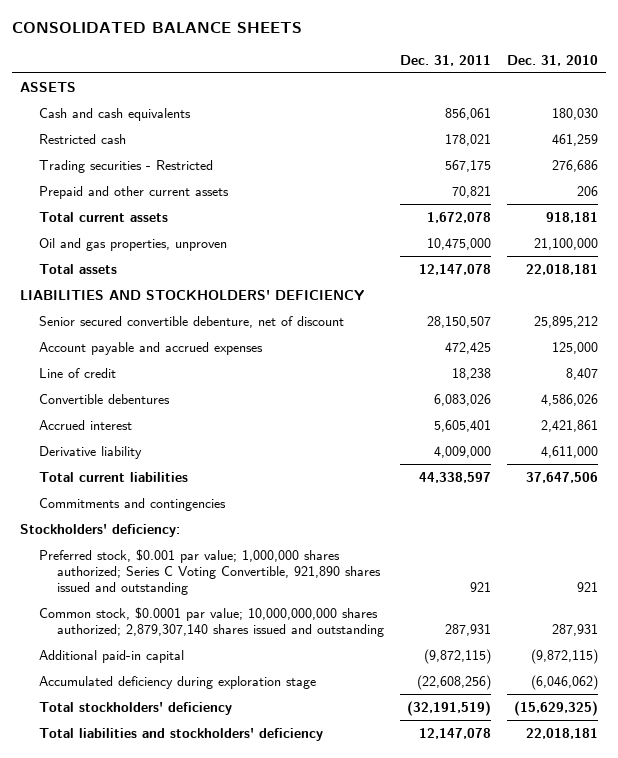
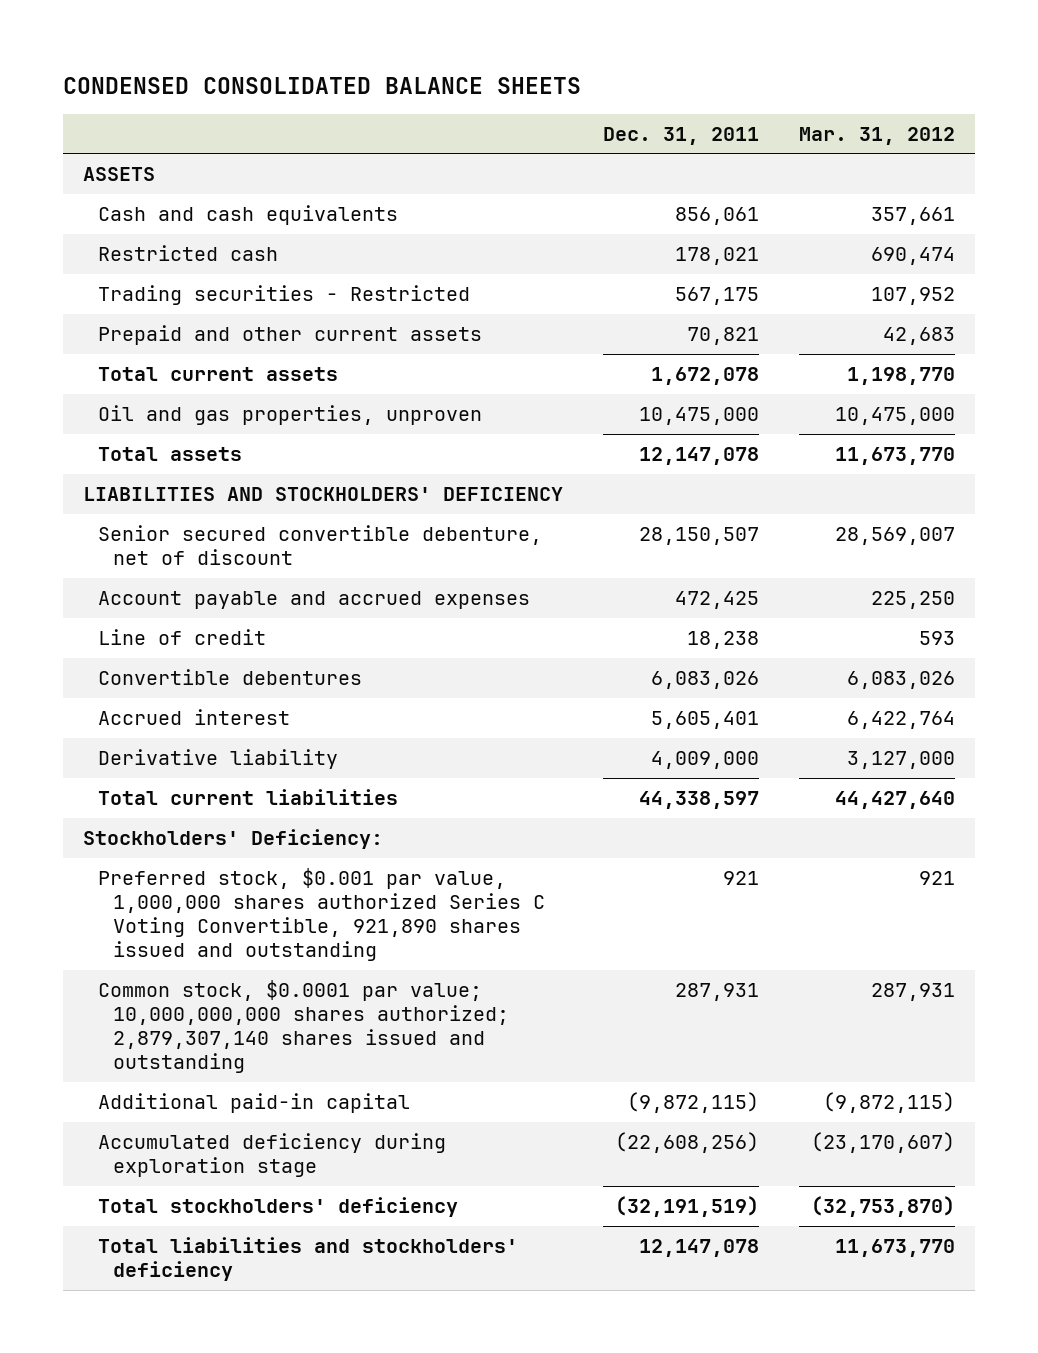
- CONSOLIDATED BALANCE SHEETS
+ CONDENSED CONSOLIDATED BALANCE SHEETS
- | Dec. 31, 2011 | Dec. 31, 2010
+ | Dec. 31, 2011 | Mar. 31, 2012
- Commitments and contingencies
- Stockholders' deficiency:
- Preferred stock, $0.001 par value; 1,000,000 shares authorized; Series C Voting Convertible, 921,890 shares issued and outstanding | 921 | 921
+ Stockholders' Deficiency:
+ Preferred stock, $0.001 par value, 1,000,000 shares authorized Series C Voting Convertible, 921,890 shares issued and outstanding | 921 | 921

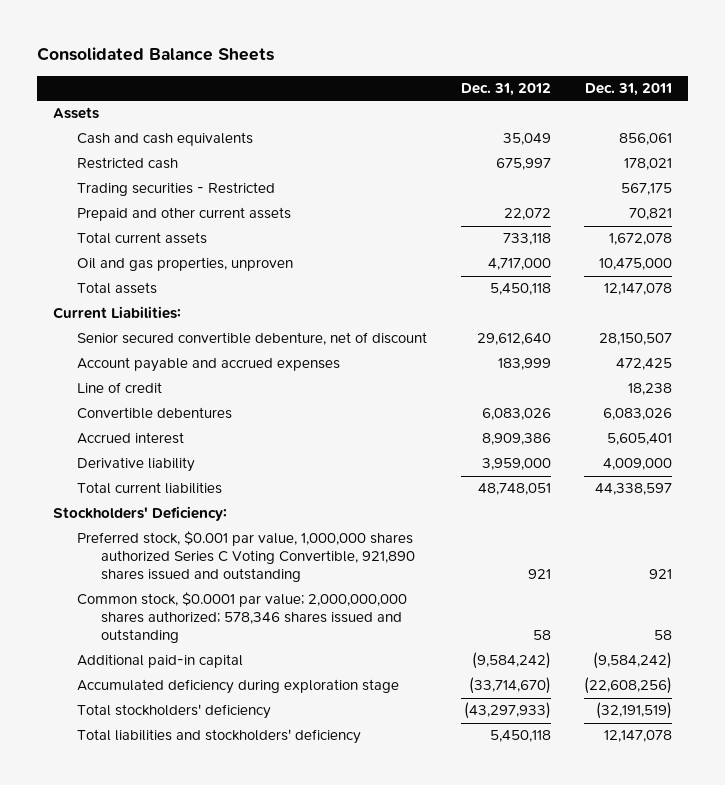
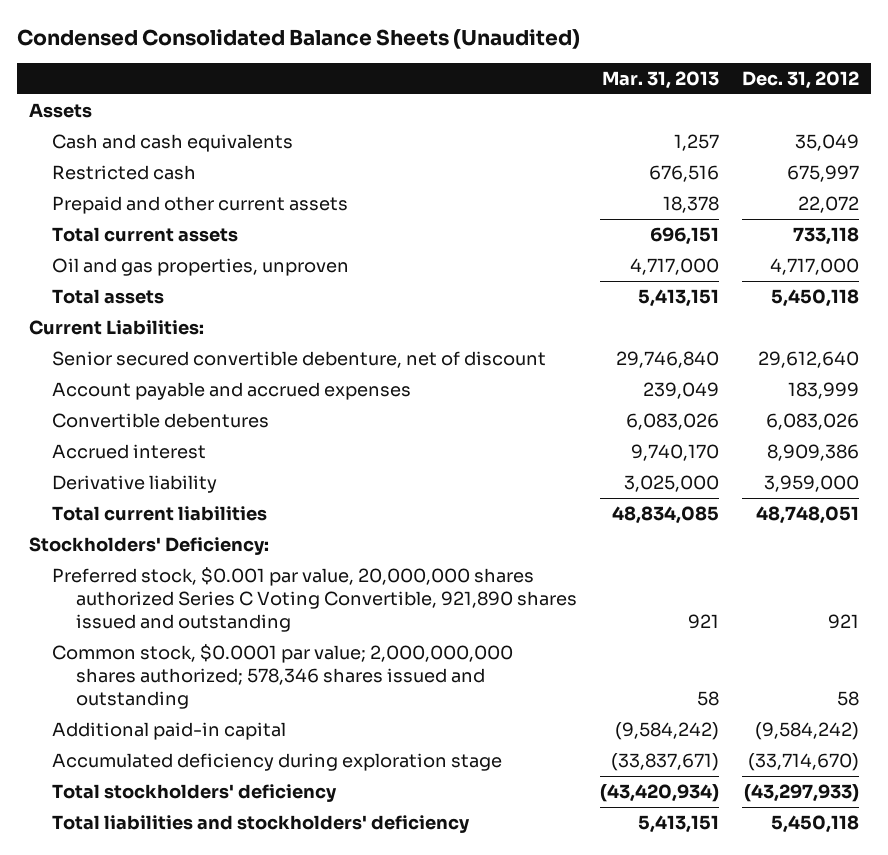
- Consolidated Balance Sheets
+ Condensed Consolidated Balance Sheets (Unaudited)
- | Dec. 31, 2012 | Dec. 31, 2011
+ | Mar. 31, 2013 | Dec. 31, 2012
- Trading securities - Restricted | | 567,175
- Line of credit | | 18,238
- Preferred stock, $0.001 par value, 1,000,000 shares authorized Series C Voting Convertible, 921,890 shares issued and outstanding | 921 | 921
+ Preferred stock, $0.001 par value, 20,000,000 shares authorized Series C Voting Convertible, 921,890 shares issued and outstanding | 921 | 921

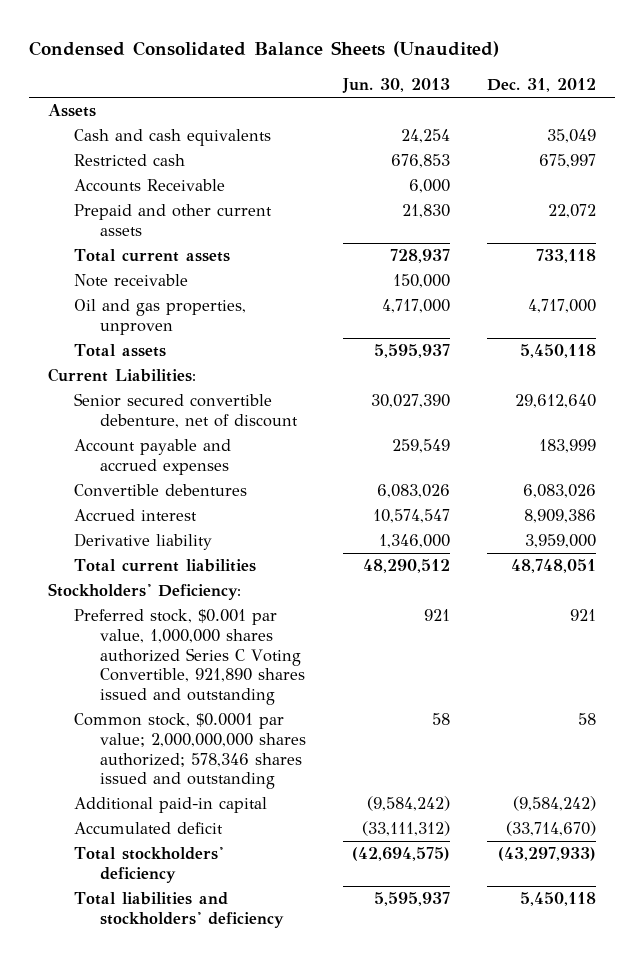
- | Mar. 31, 2013 | Dec. 31, 2012
+ | Jun. 30, 2013 | Dec. 31, 2012
+ Accounts Receivable | 6,000 |
+ Note receivable | 150,000 |
- Preferred stock, $0.001 par value, 20,000,000 shares authorized Series C Voting Convertible, 921,890 shares issued and outstanding | 921 | 921
+ Preferred stock, $0.001 par value, 1,000,000 shares authorized Series C Voting Convertible, 921,890 shares issued and outstanding | 921 | 921
- Accumulated deficiency during exploration stage | (33,837,671) | (33,714,670)
+ Accumulated deficit | (33,111,312) | (33,714,670)

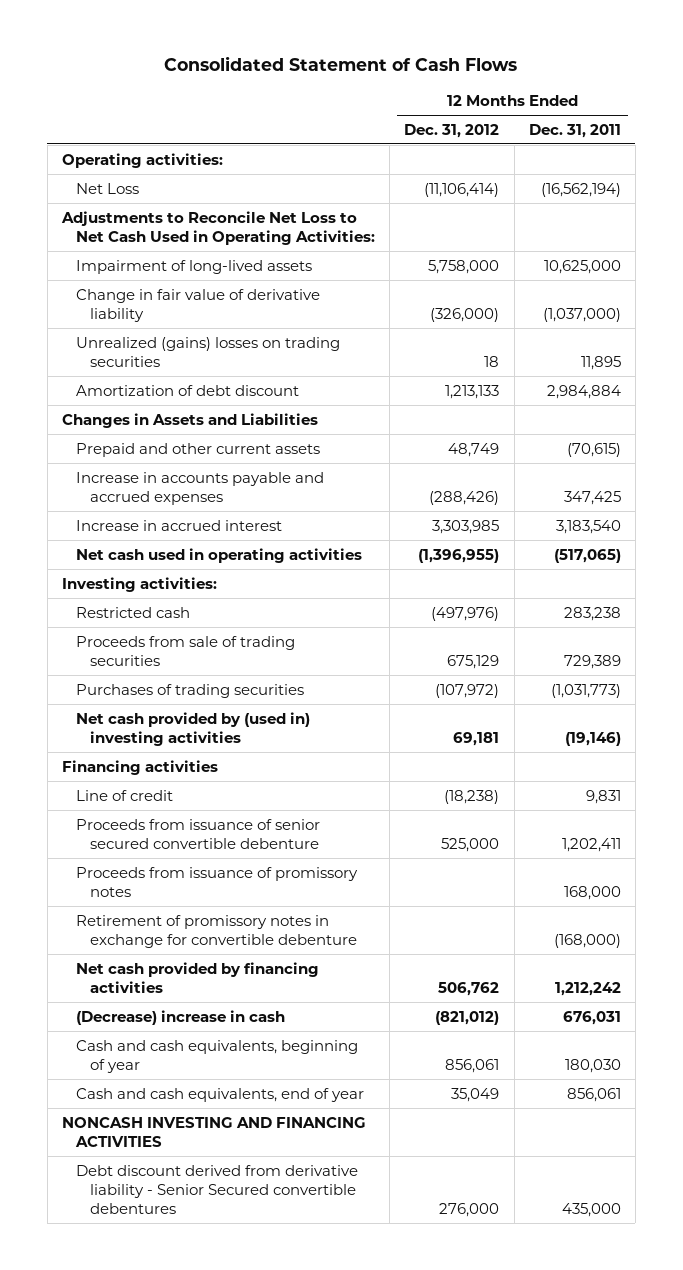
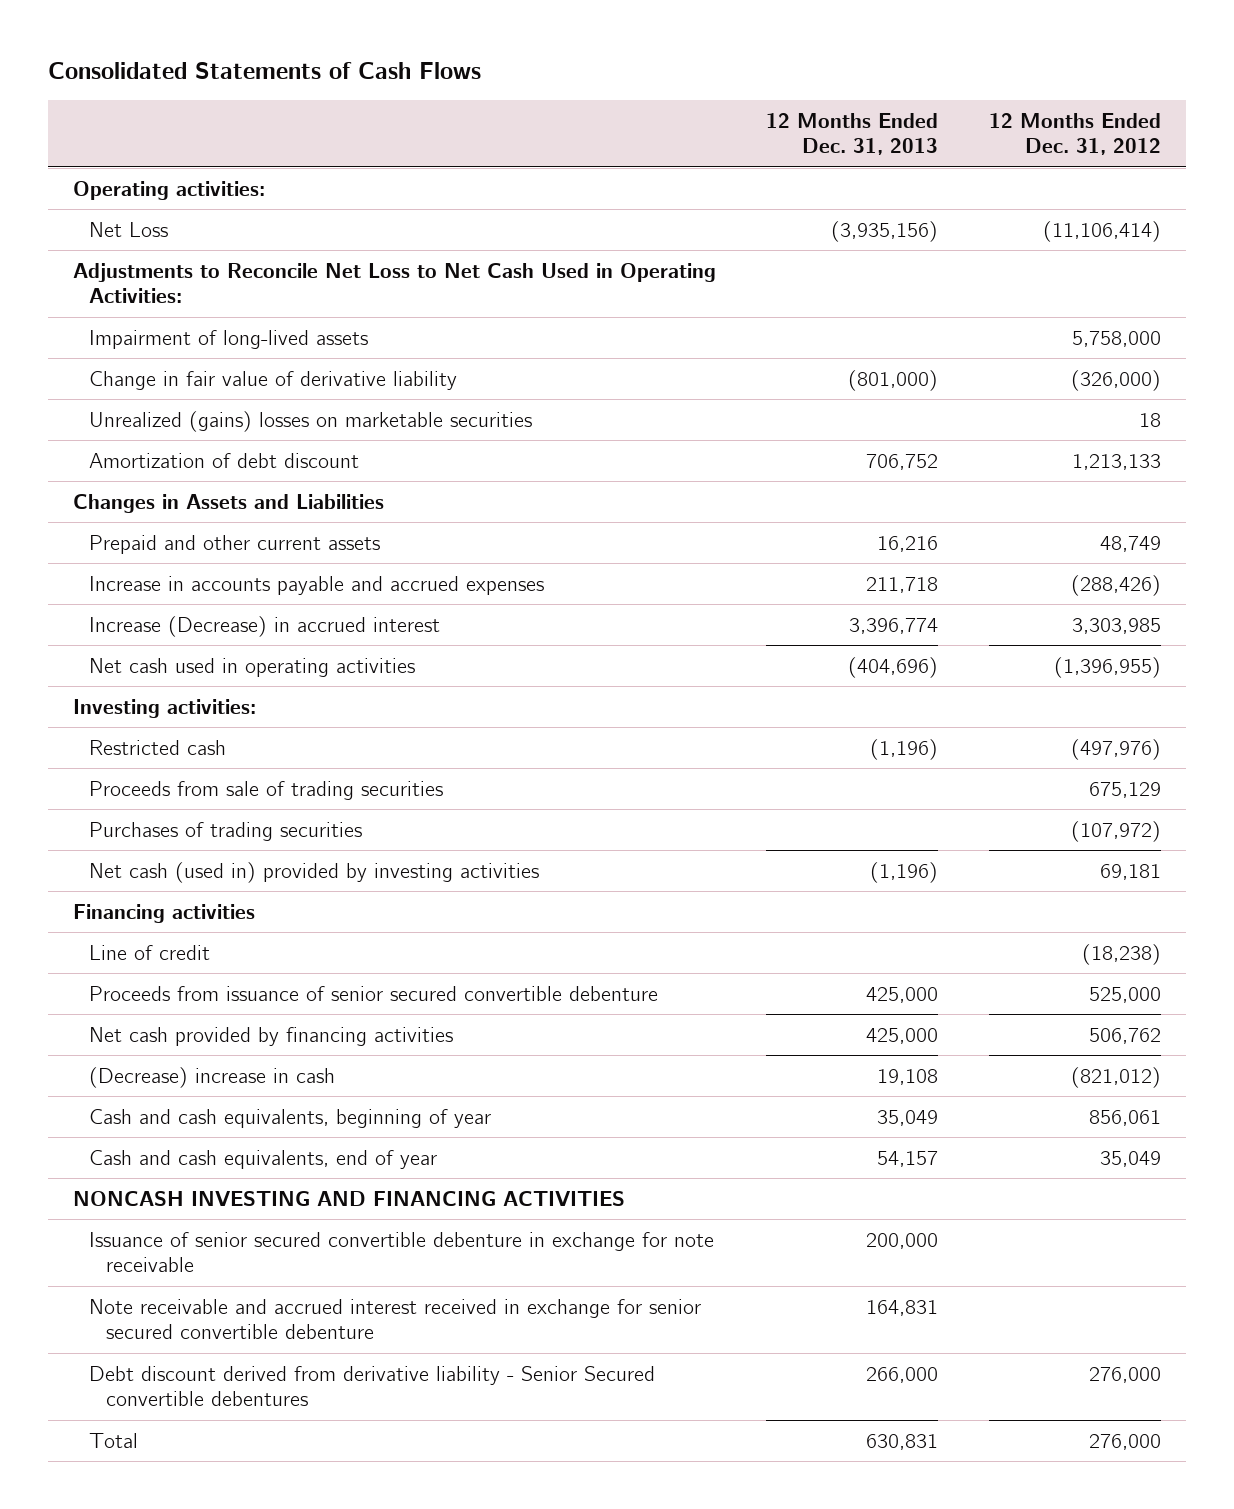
- Consolidated Statement of Cash Flows
+ Consolidated Statements of Cash Flows
- | 12 Months Ended Dec. 31, 2012 | 12 Months Ended Dec. 31, 2011
+ | 12 Months Ended Dec. 31, 2013 | 12 Months Ended Dec. 31, 2012
- Unrealized (gains) losses on trading securities | 18 | 11,895
+ Unrealized (gains) losses on marketable securities | | 18
- Increase in accrued interest | 3,303,985 | 3,183,540
+ Increase (Decrease) in accrued interest | 3,396,774 | 3,303,985
- Net cash provided by (used in) investing activities | 69,181 | (19,146)
+ Net cash (used in) provided by investing activities | (1,196) | 69,181
- Proceeds from issuance of promissory notes | | 168,000
- Retirement of promissory notes in exchange for convertible debenture | | (168,000)
+ Issuance of senior secured convertible debenture in exchange for note receivable | 200,000 |
+ Note receivable and accrued interest received in exchange for senior secured convertible debenture | 164,831 |
+ Total | 630,831 | 276,000

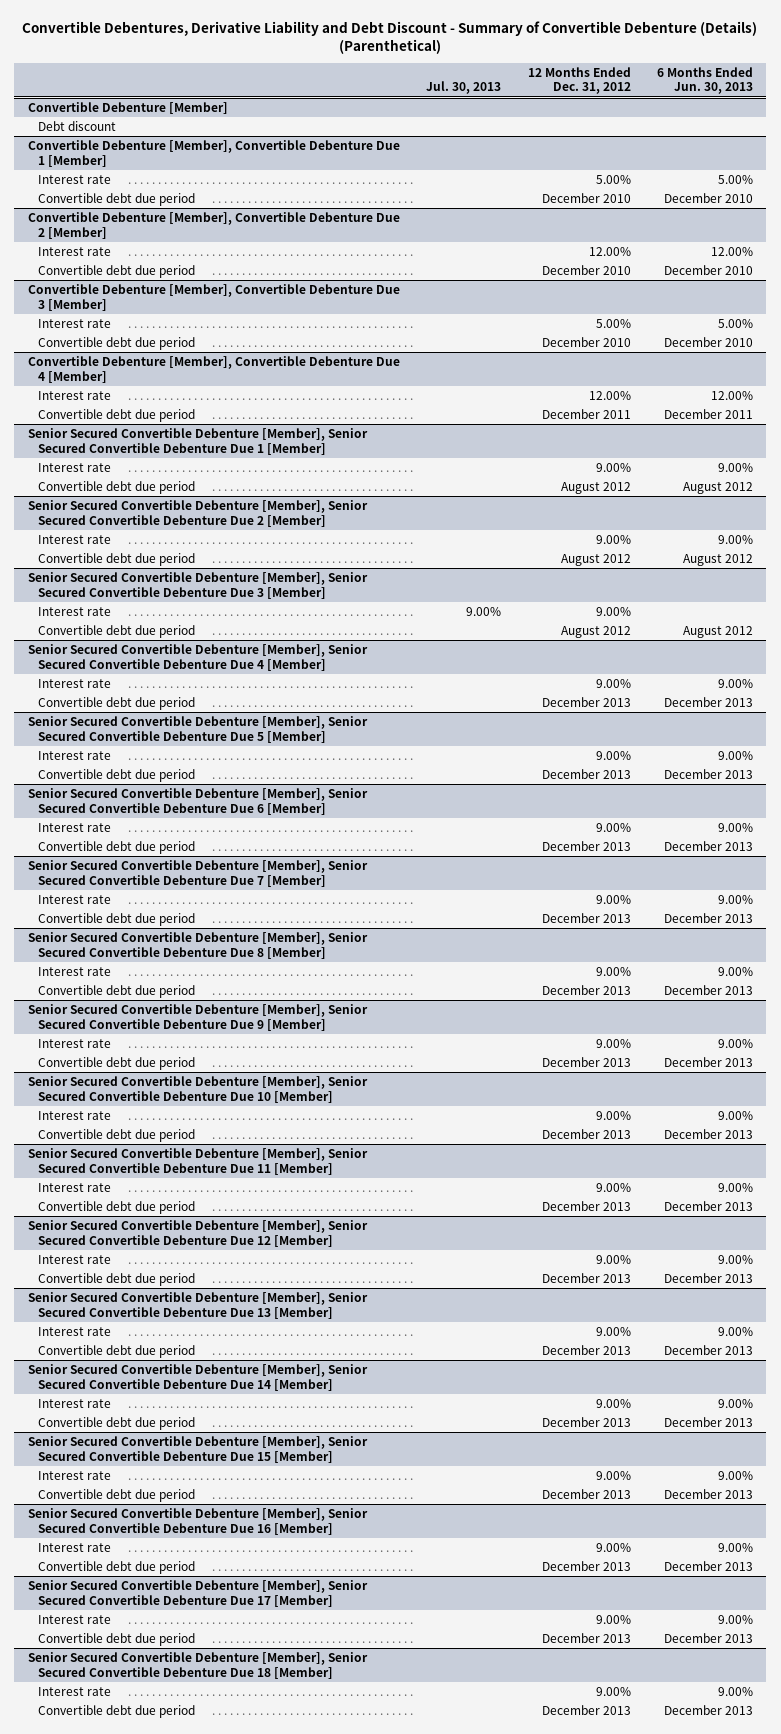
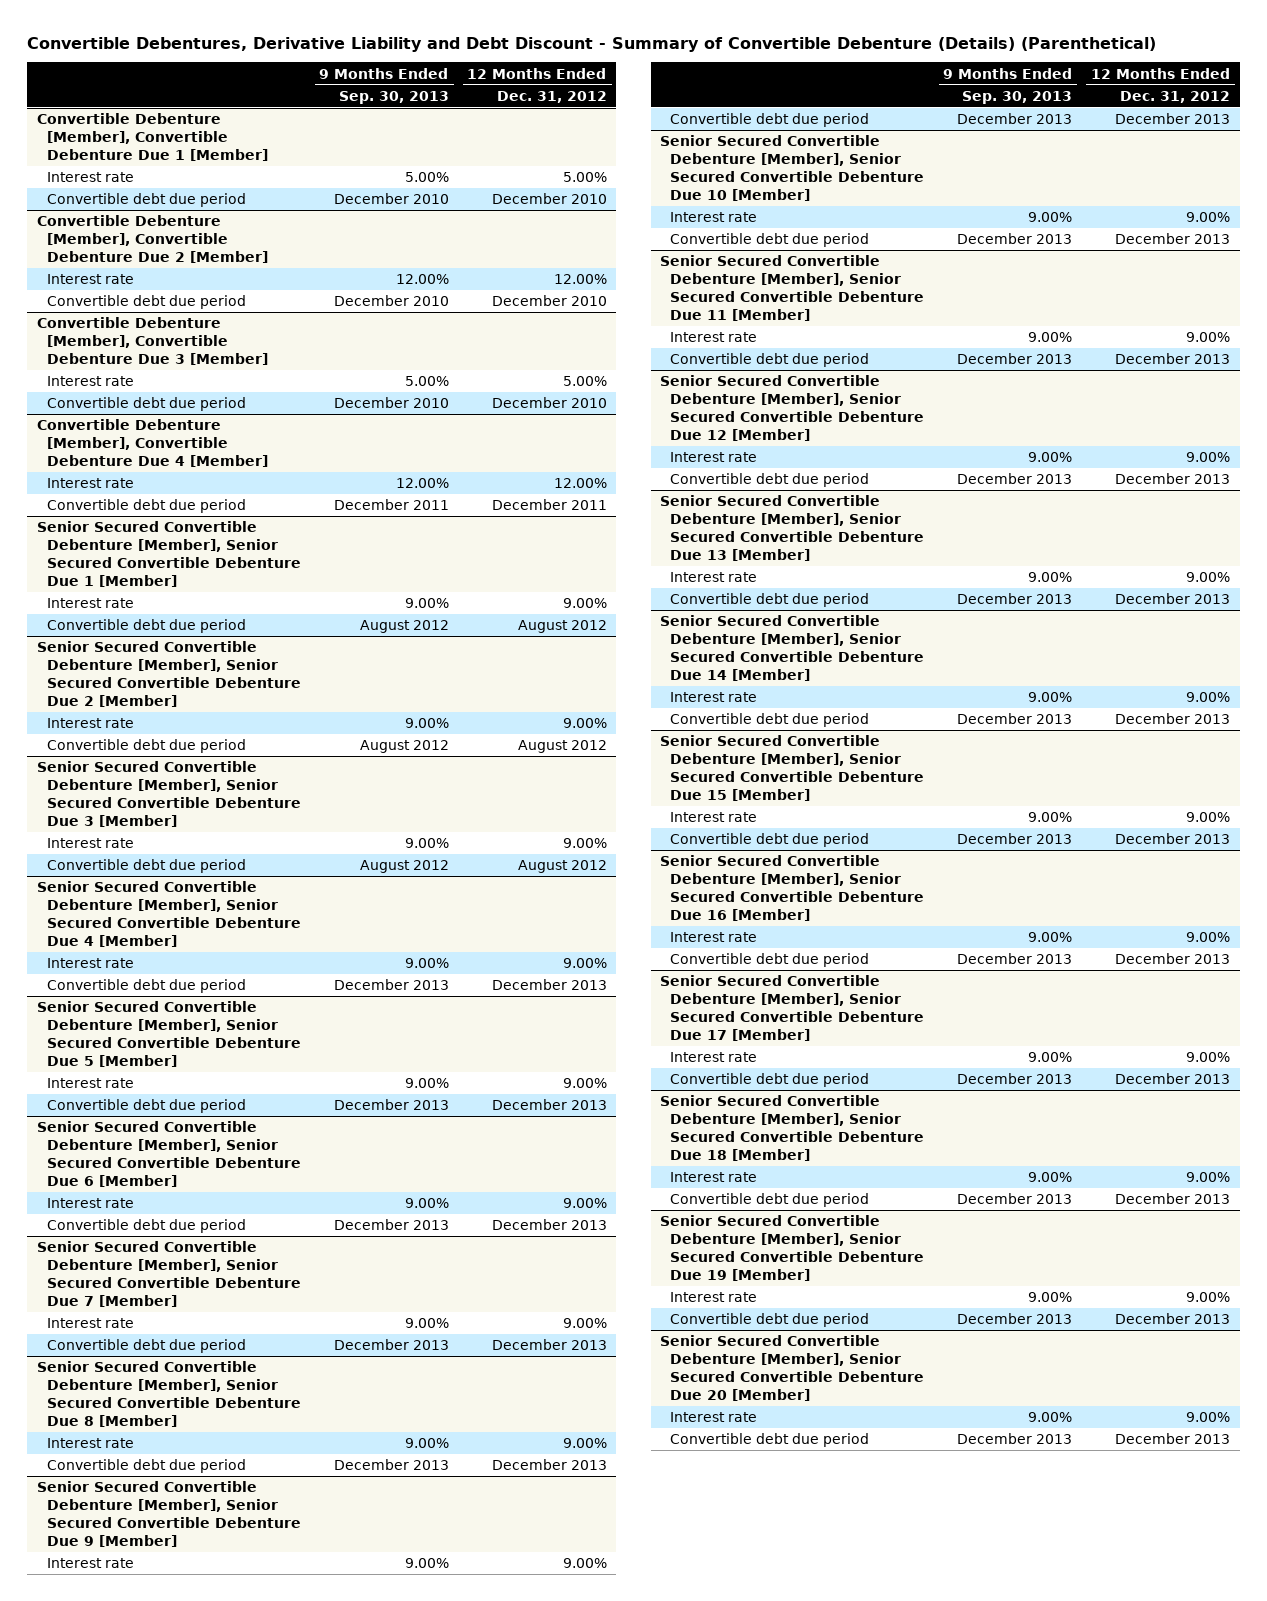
- | Jul. 30, 2013 | 12 Months Ended Dec. 31, 2012 | 6 Months Ended Jun. 30, 2013
+ | 9 Months Ended Sep. 30, 2013 | 12 Months Ended Dec. 31, 2012
- Convertible Debenture [Member]
- Debt discount
+ Senior Secured Convertible Debenture [Member], Senior Secured Convertible Debenture Due 19 [Member]
+ Interest rate | 9.00% | 9.00%
+ Convertible debt due period | December 2013 | December 2013
+ Senior Secured Convertible Debenture [Member], Senior Secured Convertible Debenture Due 20 [Member]
+ Interest rate | 9.00% | 9.00%
+ Convertible debt due period | December 2013 | December 2013

